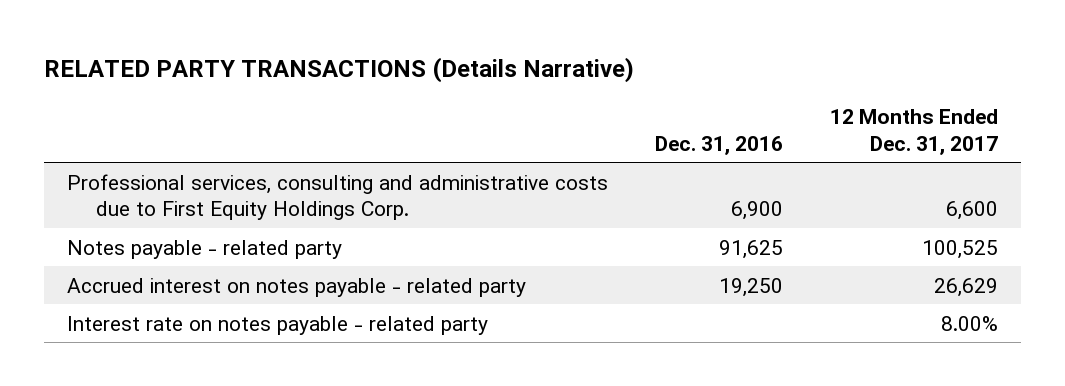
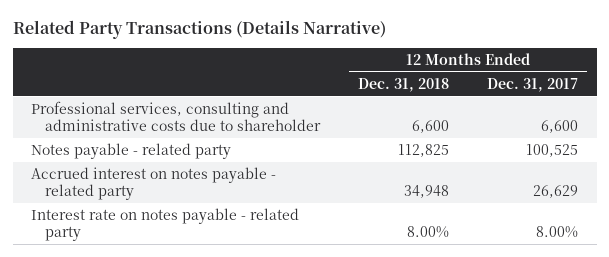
- RELATED PARTY TRANSACTIONS (Details Narrative)
+ Related Party Transactions (Details Narrative)
- | Dec. 31, 2016 | 12 Months Ended Dec. 31, 2017
+ | 12 Months Ended Dec. 31, 2018 | 12 Months Ended Dec. 31, 2017
- Professional services, consulting and administrative costs due to First Equity Holdings Corp. | 6,900 | 6,600
+ Professional services, consulting and administrative costs due to shareholder | 6,600 | 6,600

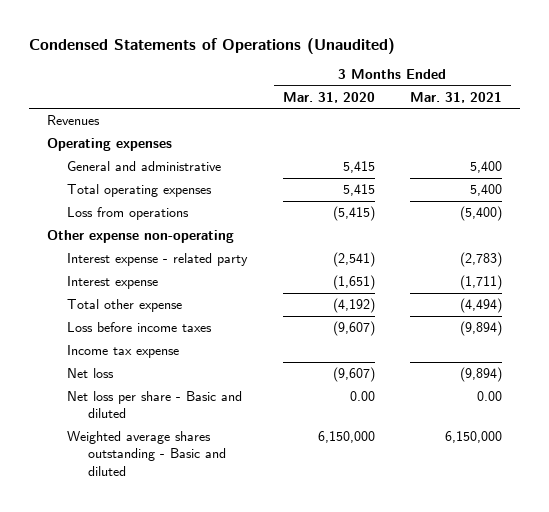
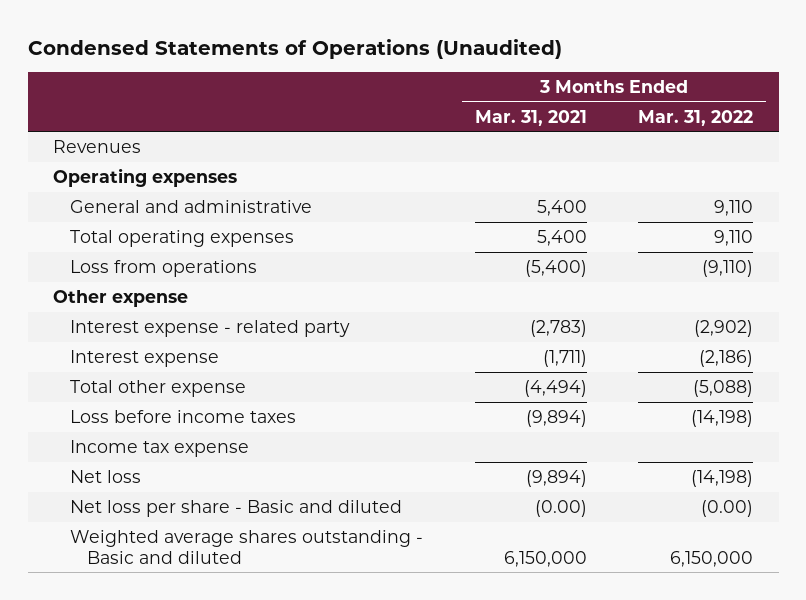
- | 3 Months Ended Mar. 31, 2020 | 3 Months Ended Mar. 31, 2021
+ | 3 Months Ended Mar. 31, 2021 | 3 Months Ended Mar. 31, 2022
- Other expense non-operating
+ Other expense
- Net loss per share - Basic and diluted | 0.00 | 0.00
+ Net loss per share - Basic and diluted | (0.00) | (0.00)

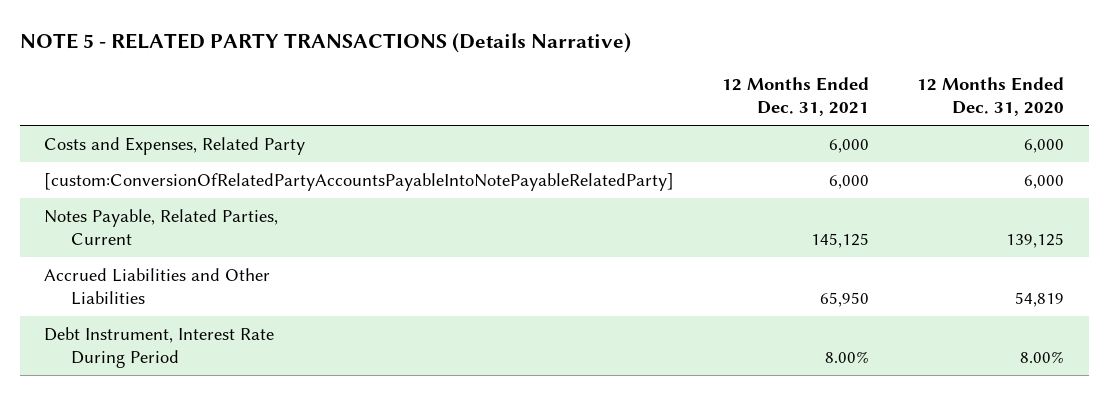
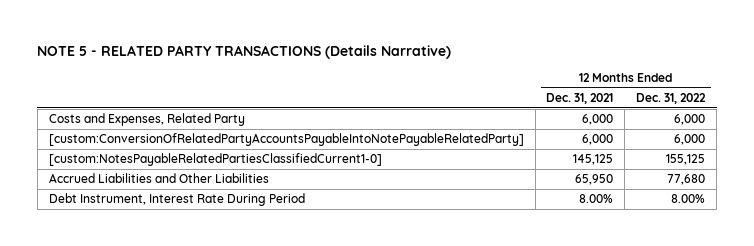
- | 12 Months Ended Dec. 31, 2021 | 12 Months Ended Dec. 31, 2020
+ | 12 Months Ended Dec. 31, 2021 | 12 Months Ended Dec. 31, 2022
- Notes Payable, Related Parties, Current | 145,125 | 139,125
+ [custom:NotesPayableRelatedPartiesClassifiedCurrent1-0] | 145,125 | 155,125

